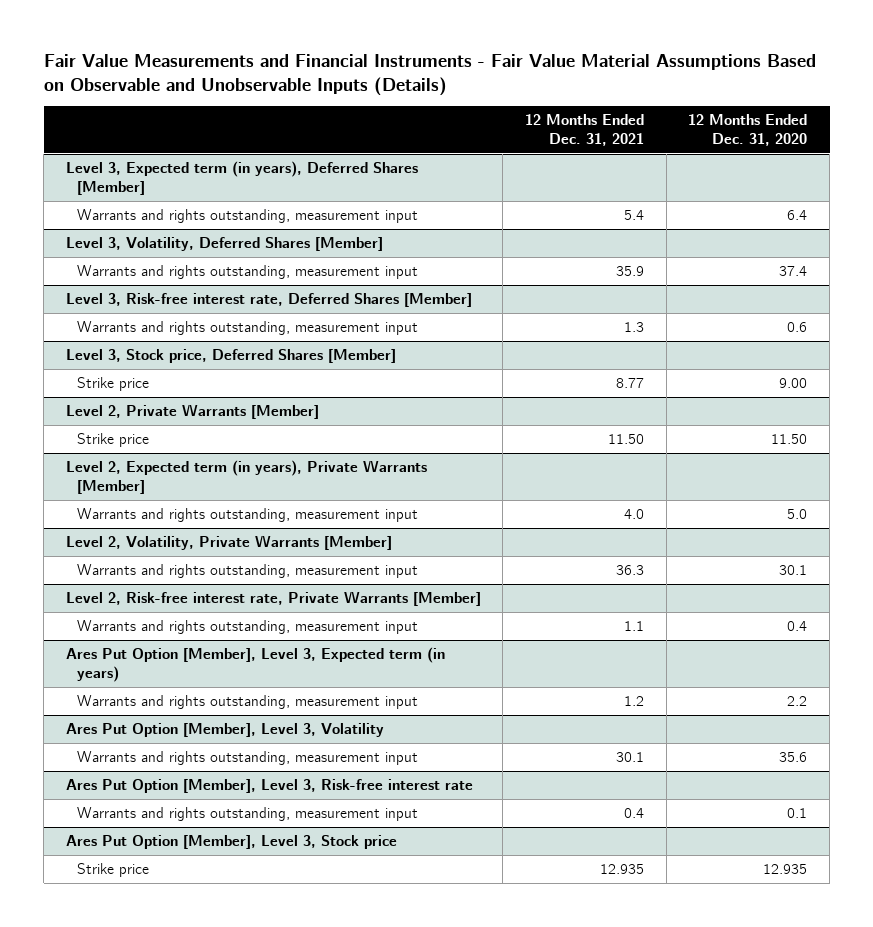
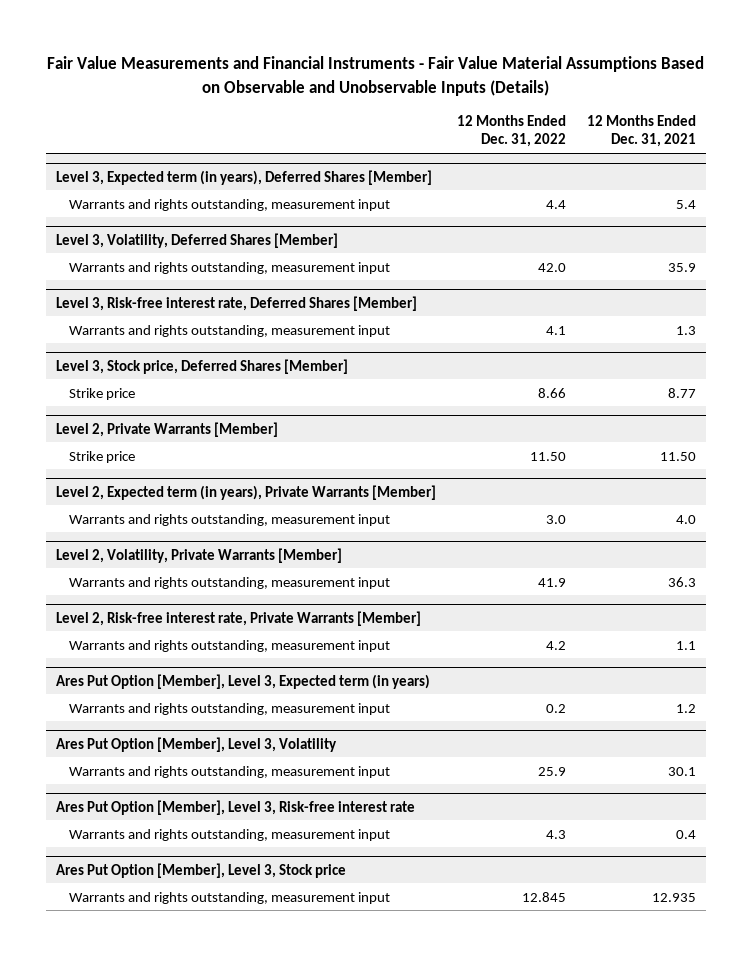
- | 12 Months Ended Dec. 31, 2021 | 12 Months Ended Dec. 31, 2020
+ | 12 Months Ended Dec. 31, 2022 | 12 Months Ended Dec. 31, 2021
@ Ares Put Option [Member], Level 3, Stock price
- Strike price | 12.935 | 12.935
+ Warrants and rights outstanding, measurement input | 12.845 | 12.935

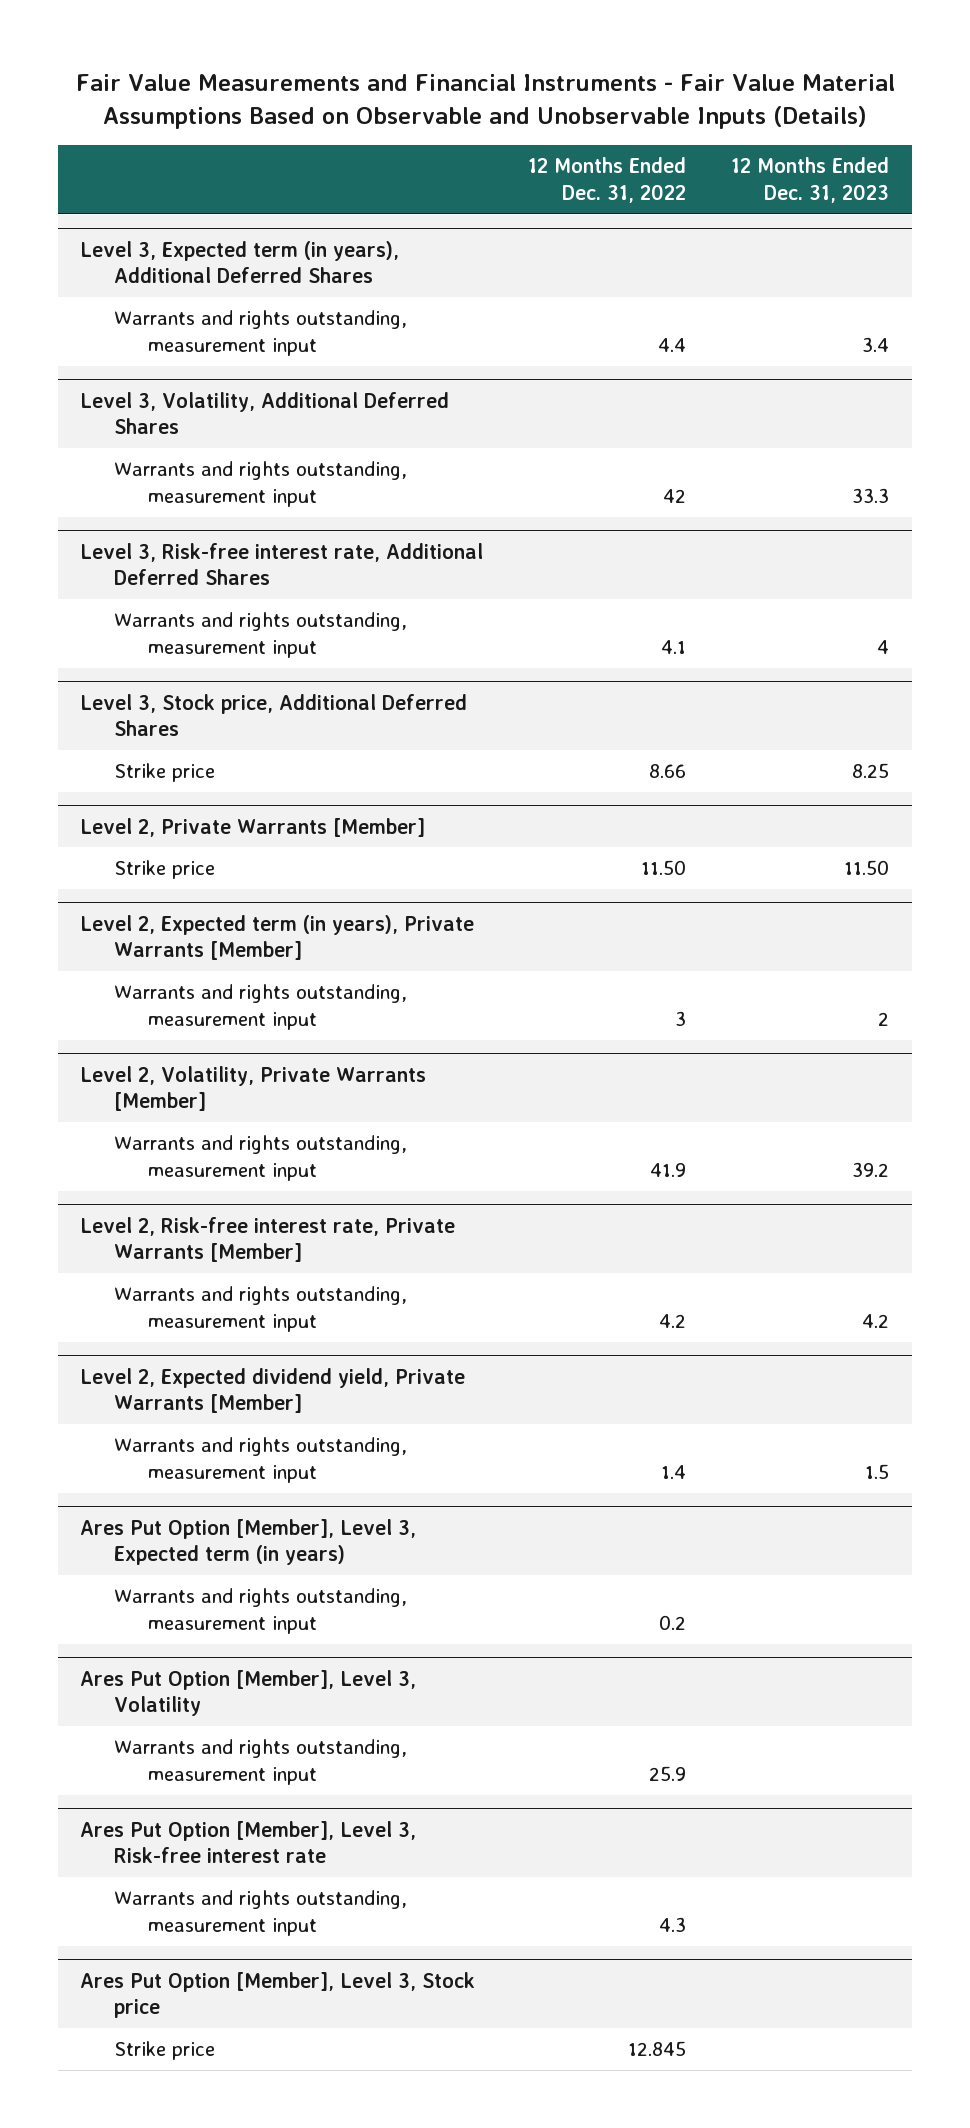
- | 12 Months Ended Dec. 31, 2022 | 12 Months Ended Dec. 31, 2021
+ | 12 Months Ended Dec. 31, 2022 | 12 Months Ended Dec. 31, 2023
- Level 3, Expected term (in years), Deferred Shares [Member]
+ Level 3, Expected term (in years), Additional Deferred Shares
- Level 3, Volatility, Deferred Shares [Member]
- Warrants and rights outstanding, measurement input | 42.0 | 35.9
- Level 3, Risk-free interest rate, Deferred Shares [Member]
+ Level 3, Volatility, Additional Deferred Shares
+ Warrants and rights outstanding, measurement input | 42 | 33.3
+ Level 3, Risk-free interest rate, Additional Deferred Shares
- Level 3, Stock price, Deferred Shares [Member]
+ Level 3, Stock price, Additional Deferred Shares
@ Level 2, Expected term (in years), Private Warrants [Member]
- Warrants and rights outstanding, measurement input | 3.0 | 4.0
+ Warrants and rights outstanding, measurement input | 3 | 2
+ Level 2, Expected dividend yield, Private Warrants [Member]
+ Warrants and rights outstanding, measurement input | 1.4 | 1.5
@ Ares Put Option [Member], Level 3, Stock price
- Warrants and rights outstanding, measurement input | 12.845 | 12.935
+ Strike price | 12.845 |

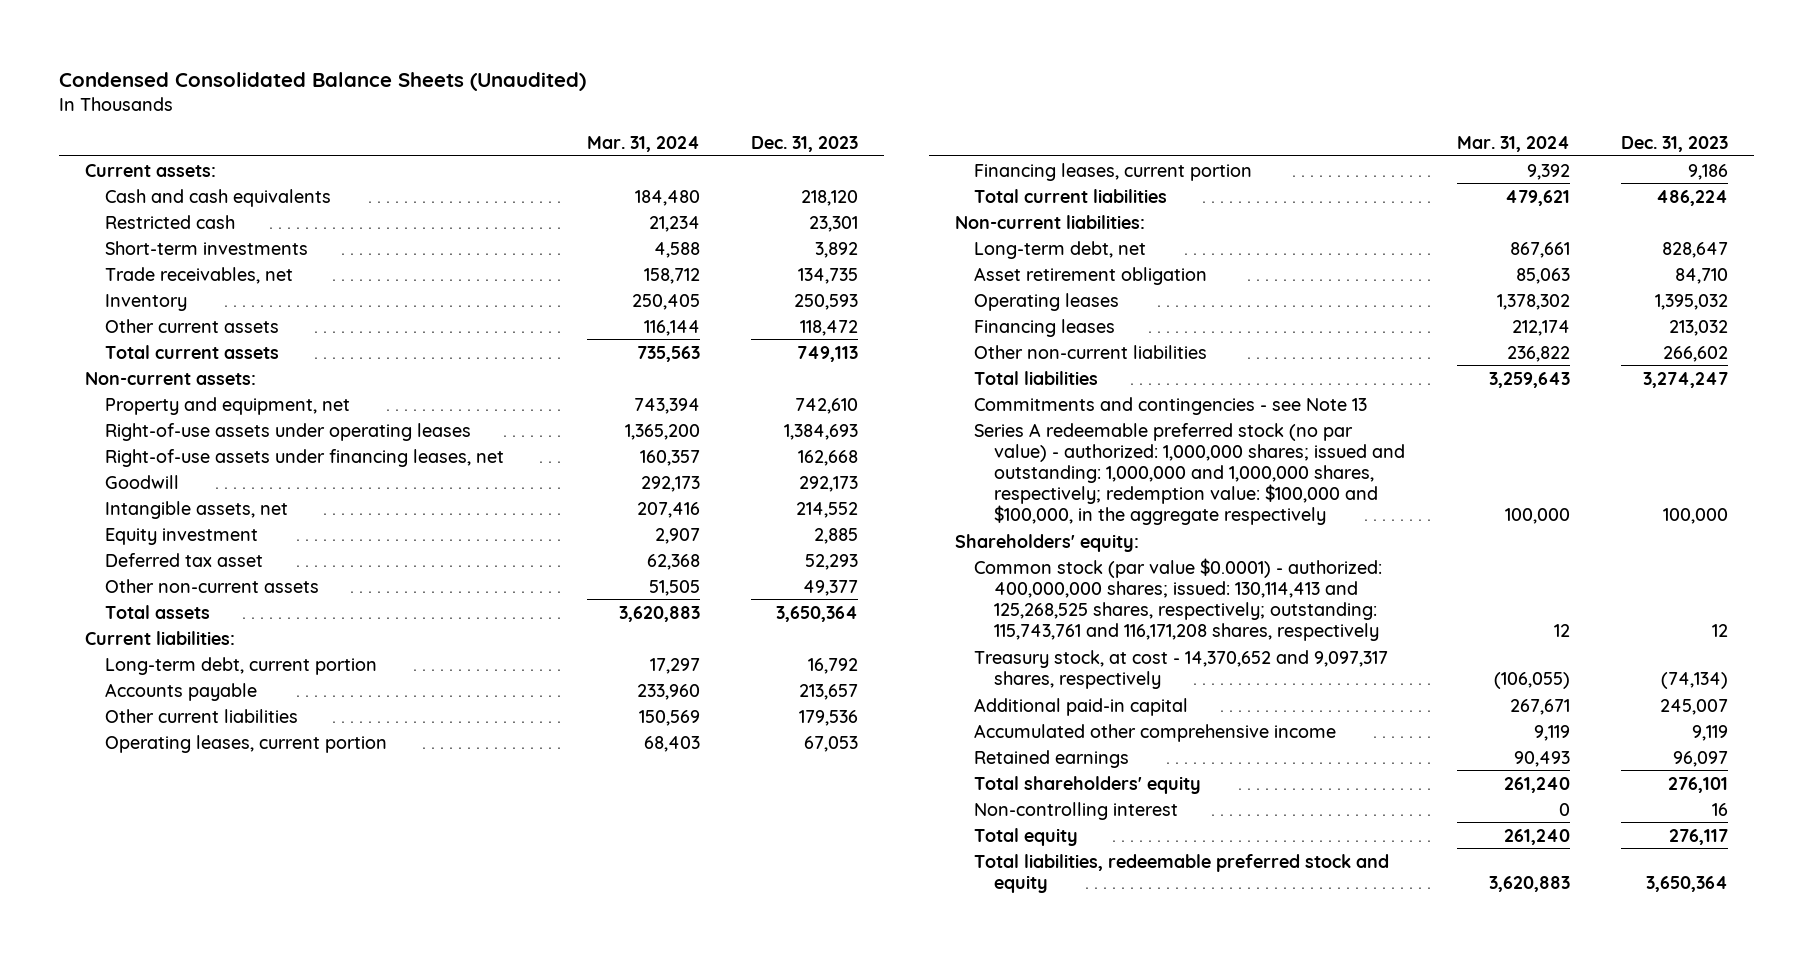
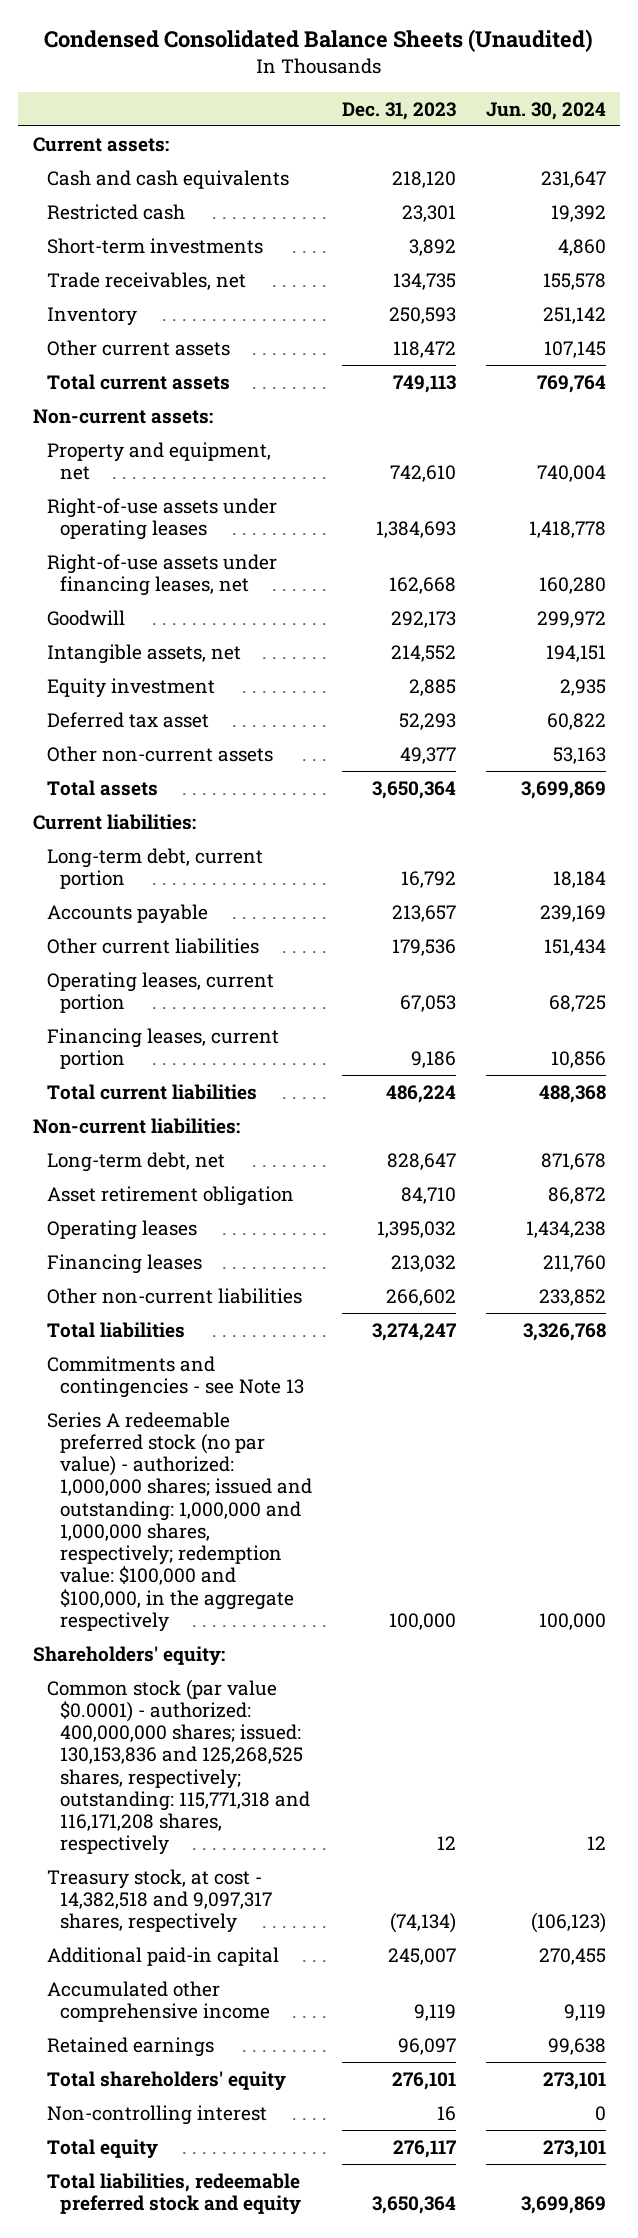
- | Mar. 31, 2024 | Dec. 31, 2023
+ | Dec. 31, 2023 | Jun. 30, 2024
- Common stock (par value $0.0001) - authorized: 400,000,000 shares; issued: 130,114,413 and 125,268,525 shares, respectively; outstanding: 115,743,761 and 116,171,208 shares, respectively | 12 | 12
- Treasury stock, at cost - 14,370,652 and 9,097,317 shares, respectively | (106,055) | (74,134)
+ Common stock (par value $0.0001) - authorized: 400,000,000 shares; issued: 130,153,836 and 125,268,525 shares, respectively; outstanding: 115,771,318 and 116,171,208 shares, respectively | 12 | 12
+ Treasury stock, at cost - 14,382,518 and 9,097,317 shares, respectively | (74,134) | (106,123)

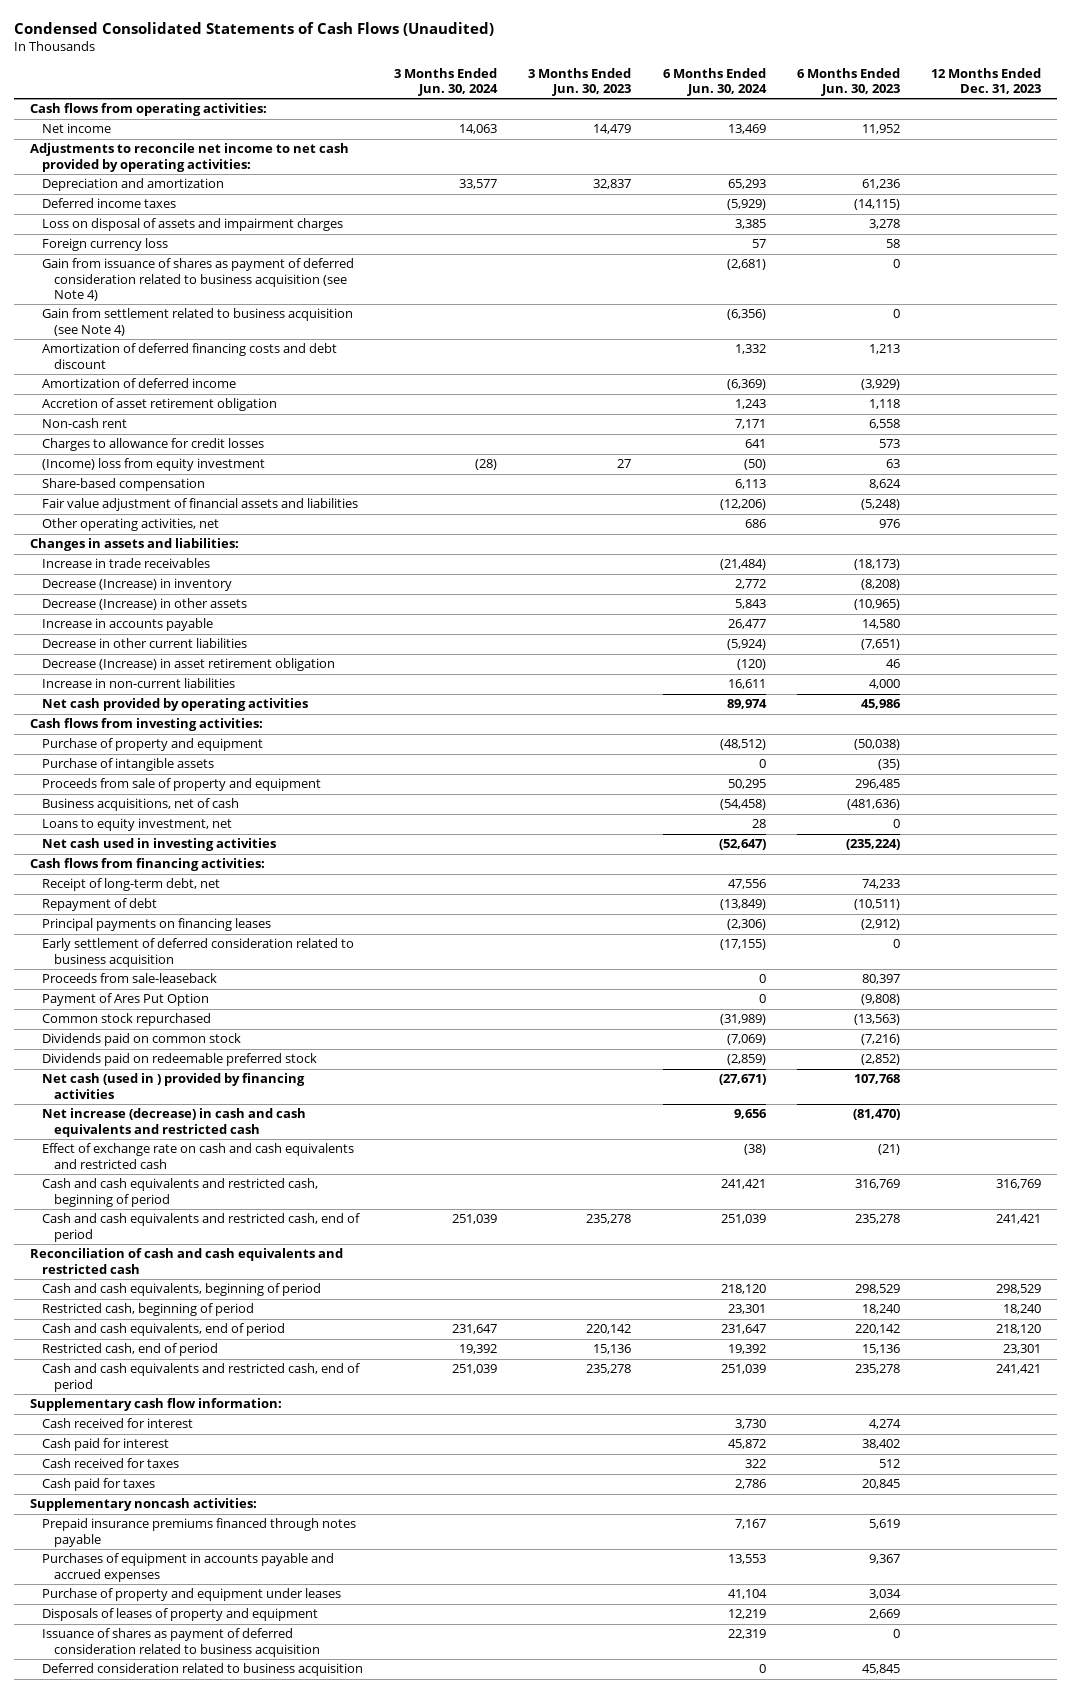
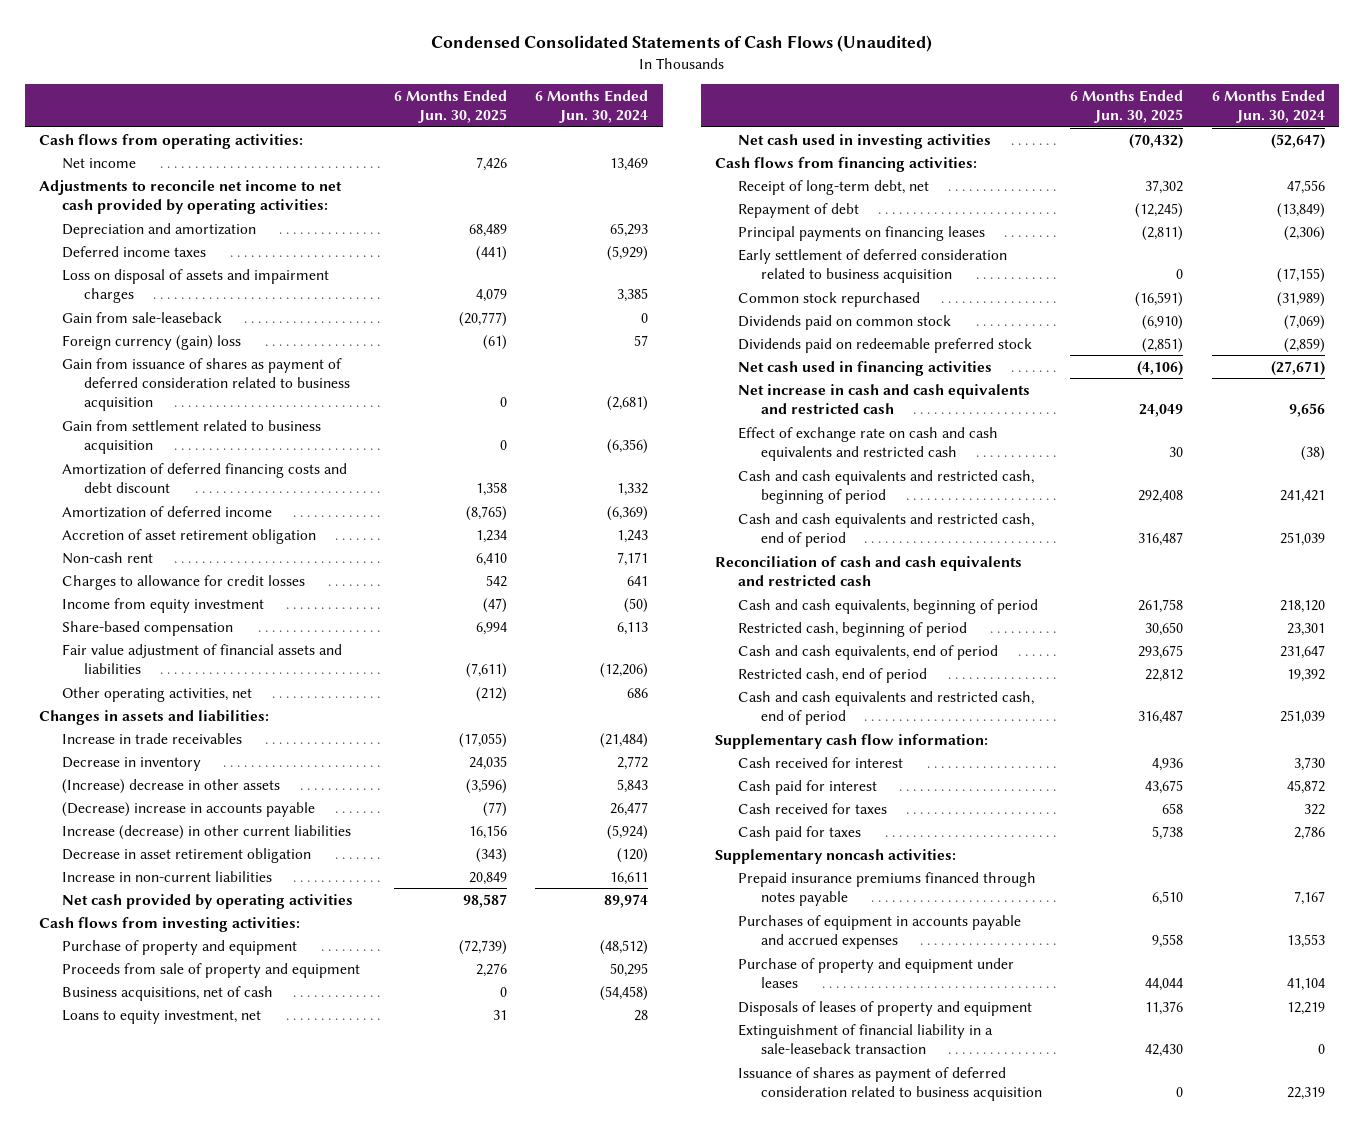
- | 3 Months Ended Jun. 30, 2024 | 3 Months Ended Jun. 30, 2023 | 6 Months Ended Jun. 30, 2024 | 6 Months Ended Jun. 30, 2023 | 12 Months Ended Dec. 31, 2023
+ | 6 Months Ended Jun. 30, 2025 | 6 Months Ended Jun. 30, 2024
- Foreign currency loss | | | 57 | 58 |
- Gain from issuance of shares as payment of deferred consideration related to business acquisition (see Note 4) | | | (2,681) | 0 |
- Gain from settlement related to business acquisition (see Note 4) | | | (6,356) | 0 |
+ Gain from sale-leaseback | (20,777) | 0
+ Foreign currency (gain) loss | (61) | 57
+ Gain from issuance of shares as payment of deferred consideration related to business acquisition | 0 | (2,681)
+ Gain from settlement related to business acquisition | 0 | (6,356)
- (Income) loss from equity investment | (28) | 27 | (50) | 63 |
+ Income from equity investment | (47) | (50)
- Decrease (Increase) in inventory | | | 2,772 | (8,208) |
- Decrease (Increase) in other assets | | | 5,843 | (10,965) |
- Increase in accounts payable | | | 26,477 | 14,580 |
- Decrease in other current liabilities | | | (5,924) | (7,651) |
- Decrease (Increase) in asset retirement obligation | | | (120) | 46 |
+ Decrease in inventory | 24,035 | 2,772
+ (Increase) decrease in other assets | (3,596) | 5,843
+ (Decrease) increase in accounts payable | (77) | 26,477
+ Increase (decrease) in other current liabilities | 16,156 | (5,924)
+ Decrease in asset retirement obligation | (343) | (120)
- Purchase of intangible assets | | | 0 | (35) |
- Proceeds from sale-leaseback | | | 0 | 80,397 |
- Payment of Ares Put Option | | | 0 | (9,808) |
- Net cash (used in ) provided by financing activities | | | (27,671) | 107,768 |
- Net increase (decrease) in cash and cash equivalents and restricted cash | | | 9,656 | (81,470) |
+ Net cash used in financing activities | (4,106) | (27,671)
+ Net increase in cash and cash equivalents and restricted cash | 24,049 | 9,656
+ Extinguishment of financial liability in a sale-leaseback transaction | 42,430 | 0
- Deferred consideration related to business acquisition | | | 0 | 45,845 |

